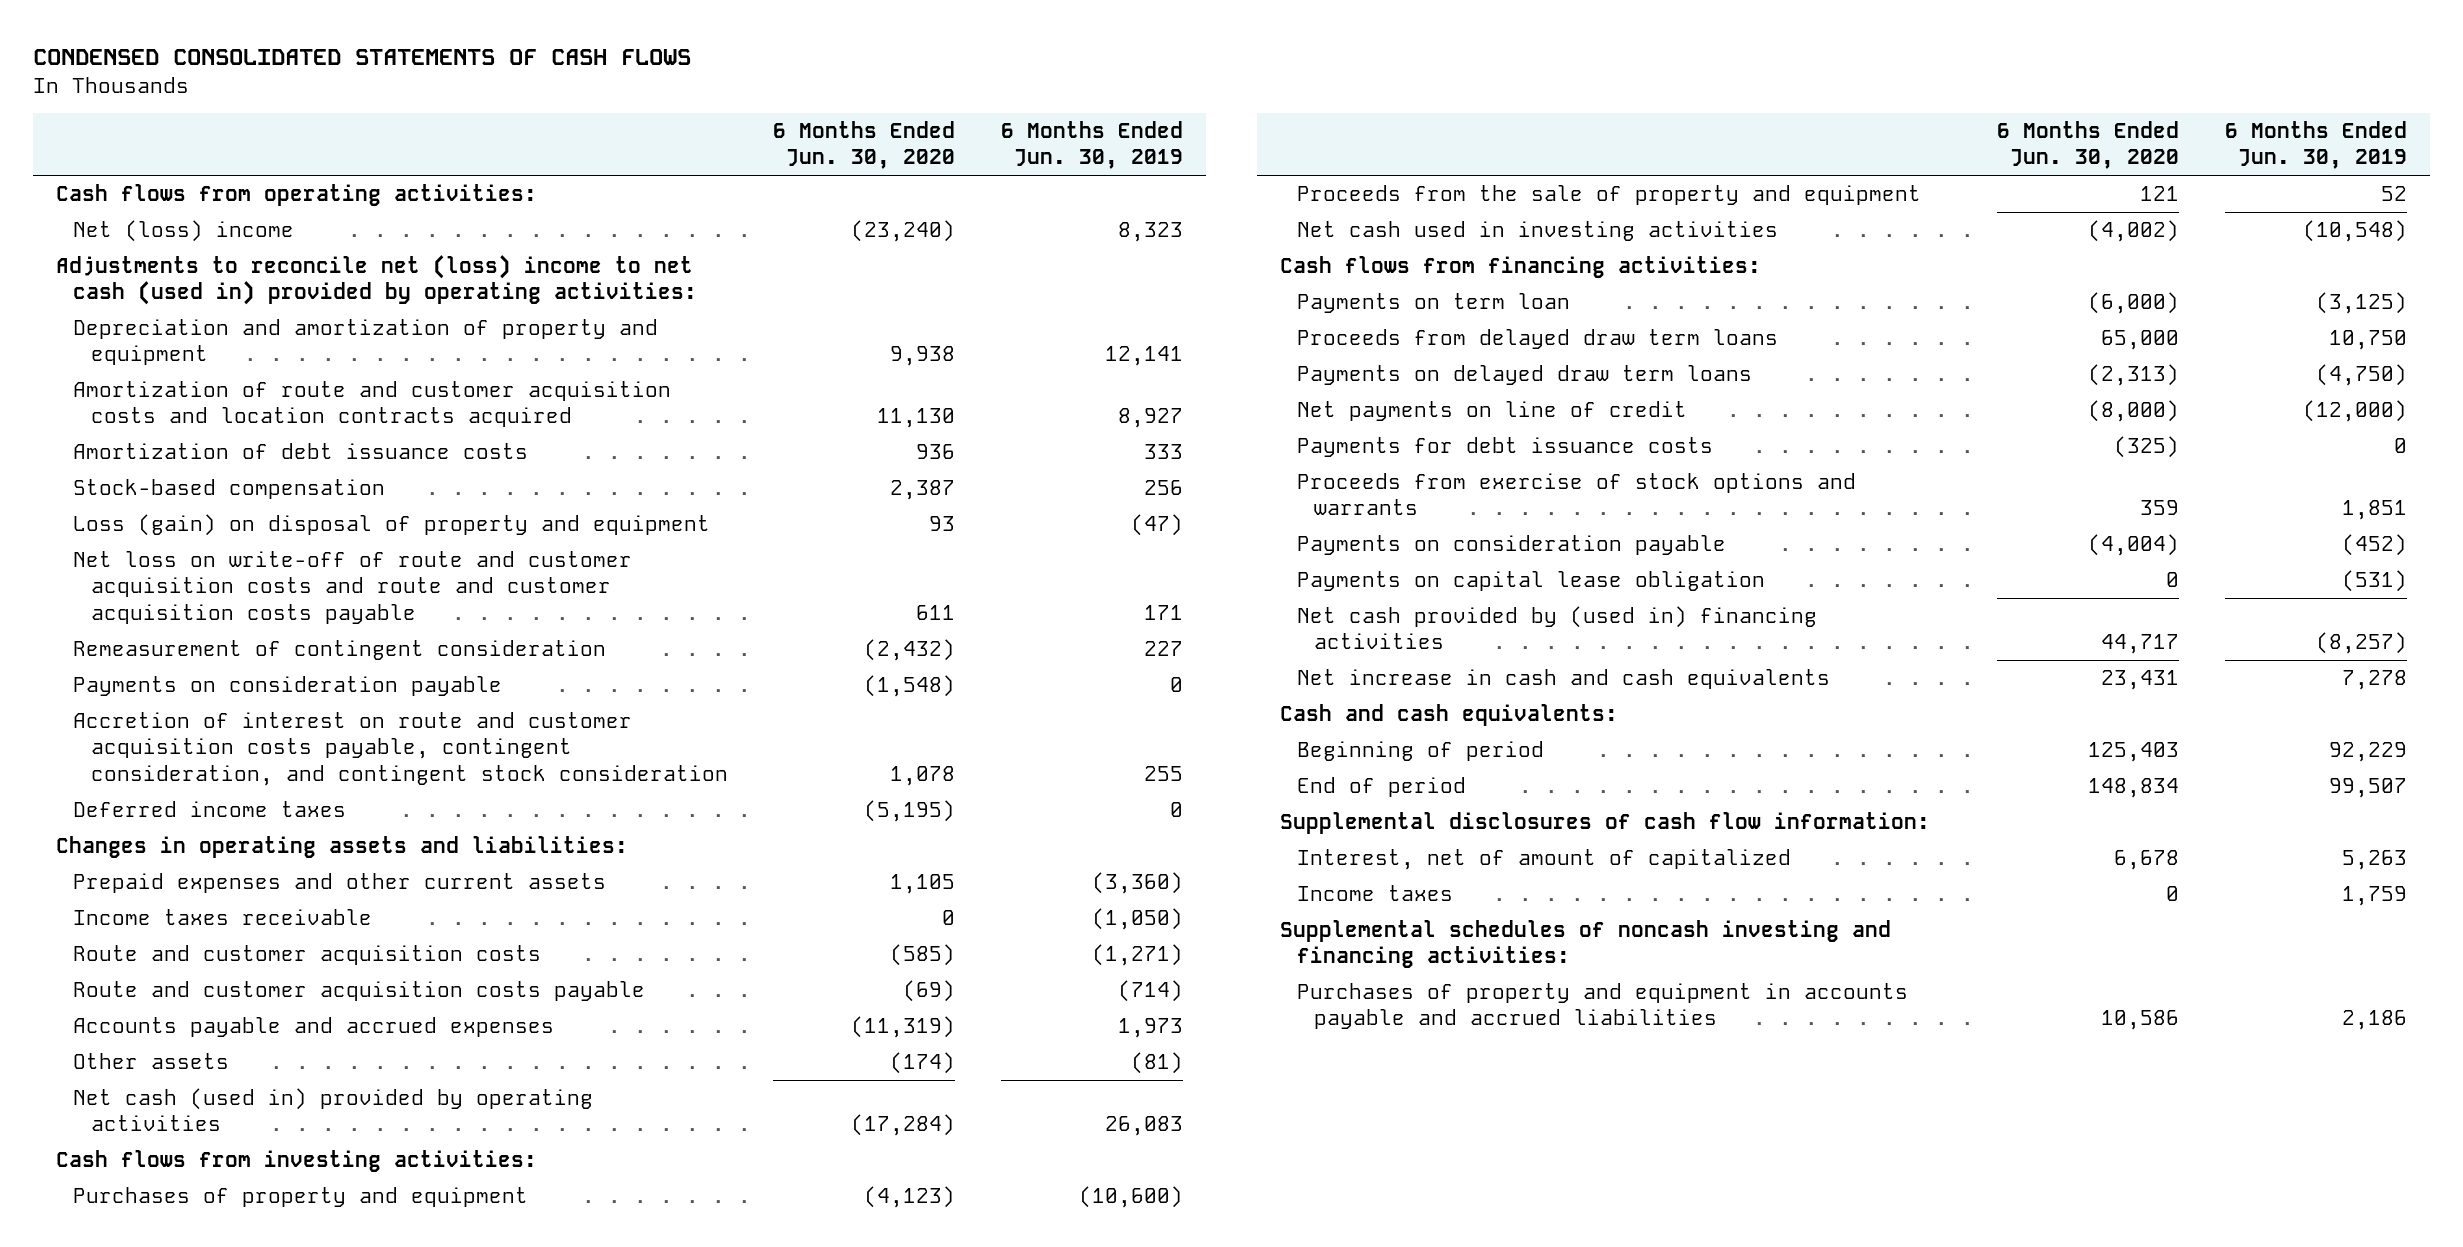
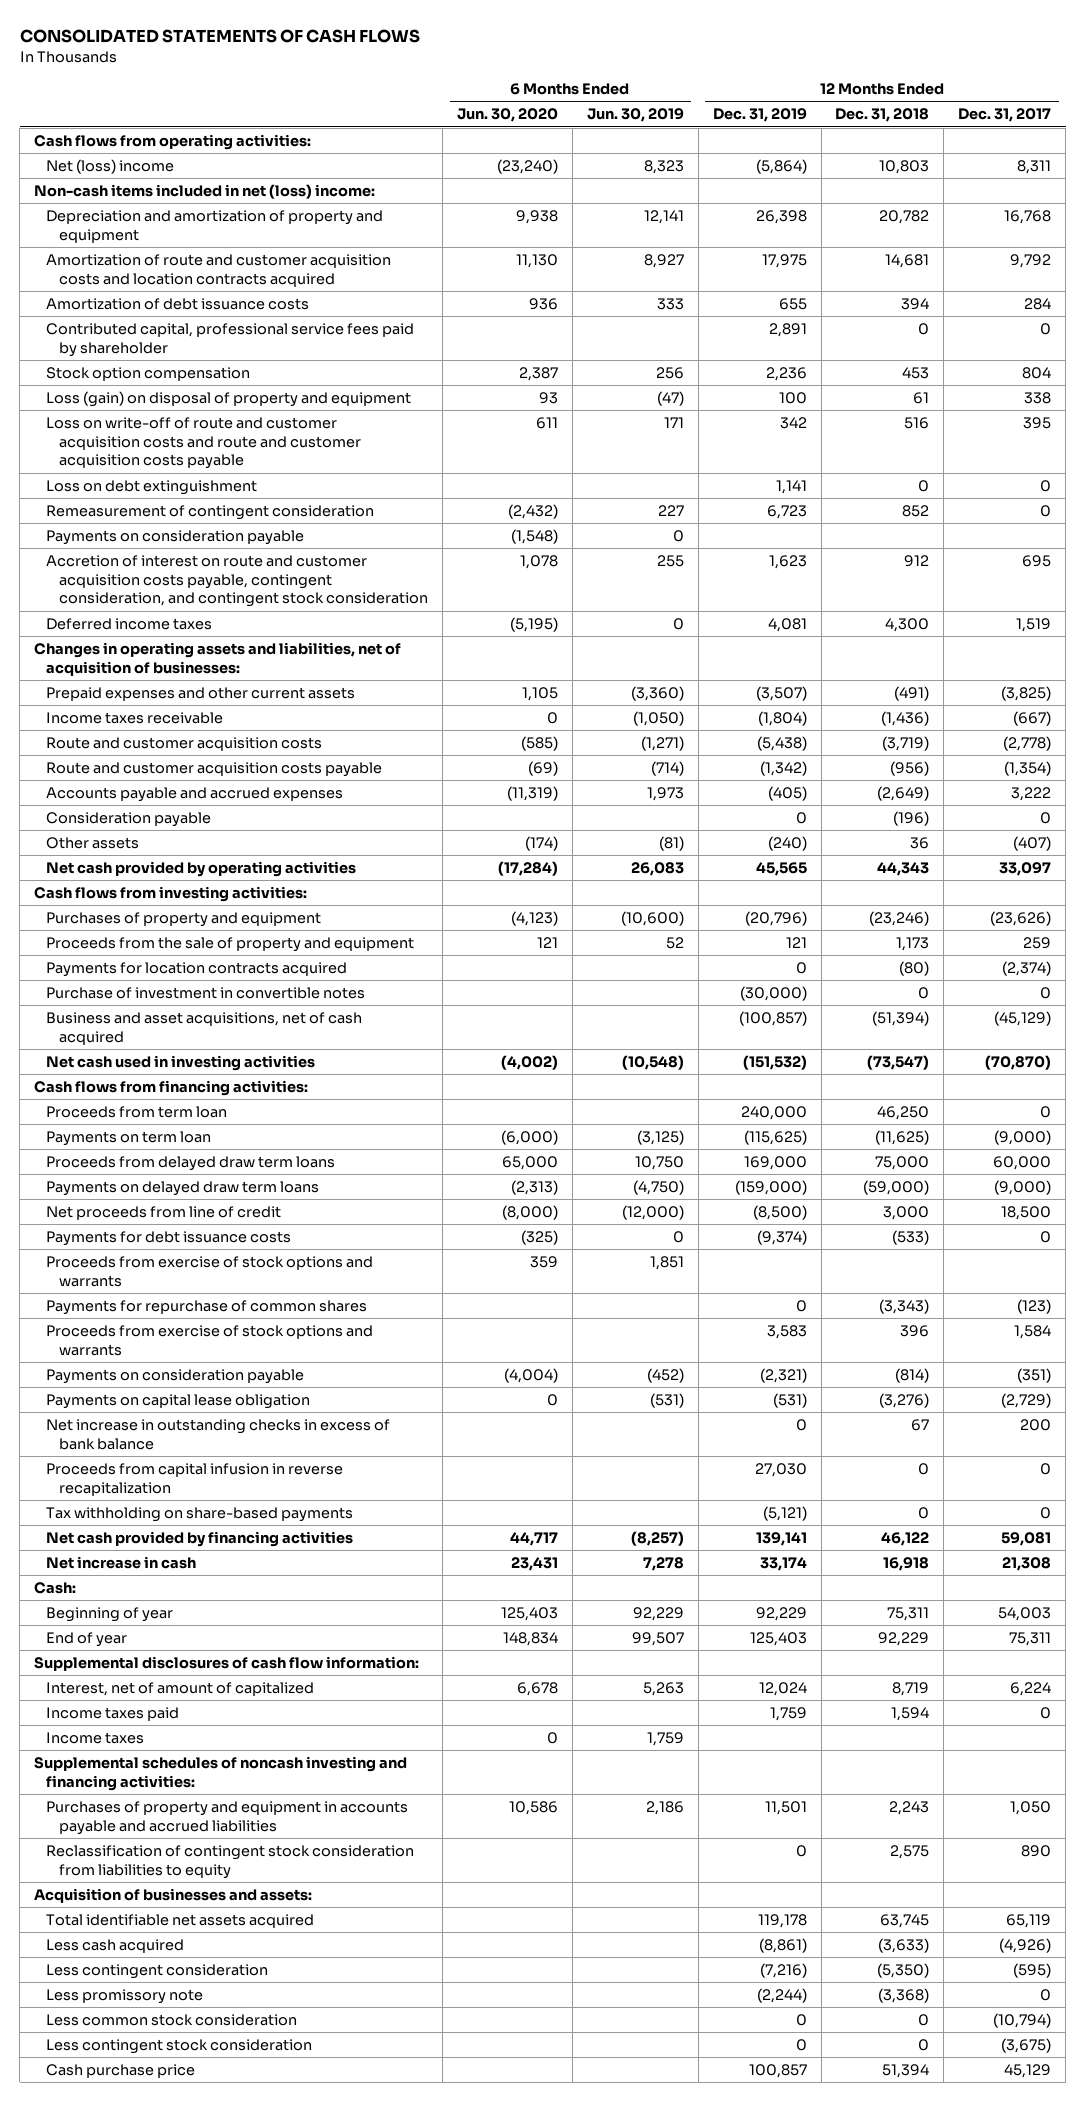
- CONDENSED CONSOLIDATED STATEMENTS OF CASH FLOWS
+ CONSOLIDATED STATEMENTS OF CASH FLOWS
- | 6 Months Ended Jun. 30, 2020 | 6 Months Ended Jun. 30, 2019
+ | 6 Months Ended Jun. 30, 2020 | 6 Months Ended Jun. 30, 2019 | 12 Months Ended Dec. 31, 2019 | 12 Months Ended Dec. 31, 2018 | 12 Months Ended Dec. 31, 2017
- Adjustments to reconcile net (loss) income to net cash (used in) provided by operating activities:
+ Non-cash items included in net (loss) income:
- Stock-based compensation | 2,387 | 256
+ Contributed capital, professional service fees paid by shareholder | | | 2,891 | 0 | 0
+ Stock option compensation | 2,387 | 256 | 2,236 | 453 | 804
- Net loss on write-off of route and customer acquisition costs and route and customer acquisition costs payable | 611 | 171
+ Loss on write-off of route and customer acquisition costs and route and customer acquisition costs payable | 611 | 171 | 342 | 516 | 395
+ Loss on debt extinguishment | | | 1,141 | 0 | 0
- Changes in operating assets and liabilities:
+ Changes in operating assets and liabilities, net of acquisition of businesses:
+ Consideration payable | | | 0 | (196) | 0
- Net cash (used in) provided by operating activities | (17,284) | 26,083
+ Net cash provided by operating activities | (17,284) | 26,083 | 45,565 | 44,343 | 33,097
+ Payments for location contracts acquired | | | 0 | (80) | (2,374)
+ Purchase of investment in convertible notes | | | (30,000) | 0 | 0
+ Business and asset acquisitions, net of cash acquired | | | (100,857) | (51,394) | (45,129)
+ Proceeds from term loan | | | 240,000 | 46,250 | 0
- Net payments on line of credit | (8,000) | (12,000)
+ Net proceeds from line of credit | (8,000) | (12,000) | (8,500) | 3,000 | 18,500
+ Payments for repurchase of common shares | | | 0 | (3,343) | (123)
+ Proceeds from exercise of stock options and warrants | | | 3,583 | 396 | 1,584
- Net cash provided by (used in) financing activities | 44,717 | (8,257)
- Net increase in cash and cash equivalents | 23,431 | 7,278
- Cash and cash equivalents:
- Beginning of period | 125,403 | 92,229
- End of period | 148,834 | 99,507
+ Net increase in outstanding checks in excess of bank balance | | | 0 | 67 | 200
+ Proceeds from capital infusion in reverse recapitalization | | | 27,030 | 0 | 0
+ Tax withholding on share-based payments | | | (5,121) | 0 | 0
+ Net cash provided by financing activities | 44,717 | (8,257) | 139,141 | 46,122 | 59,081
+ Net increase in cash | 23,431 | 7,278 | 33,174 | 16,918 | 21,308
+ Cash:
+ Beginning of year | 125,403 | 92,229 | 92,229 | 75,311 | 54,003
+ End of year | 148,834 | 99,507 | 125,403 | 92,229 | 75,311
+ Income taxes paid | | | 1,759 | 1,594 | 0
+ Reclassification of contingent stock consideration from liabilities to equity | | | 0 | 2,575 | 890
+ Acquisition of businesses and assets:
+ Total identifiable net assets acquired | | | 119,178 | 63,745 | 65,119
+ Less cash acquired | | | (8,861) | (3,633) | (4,926)
+ Less contingent consideration | | | (7,216) | (5,350) | (595)
+ Less promissory note | | | (2,244) | (3,368) | 0
+ Less common stock consideration | | | 0 | 0 | (10,794)
+ Less contingent stock consideration | | | 0 | 0 | (3,675)
+ Cash purchase price | | | 100,857 | 51,394 | 45,129

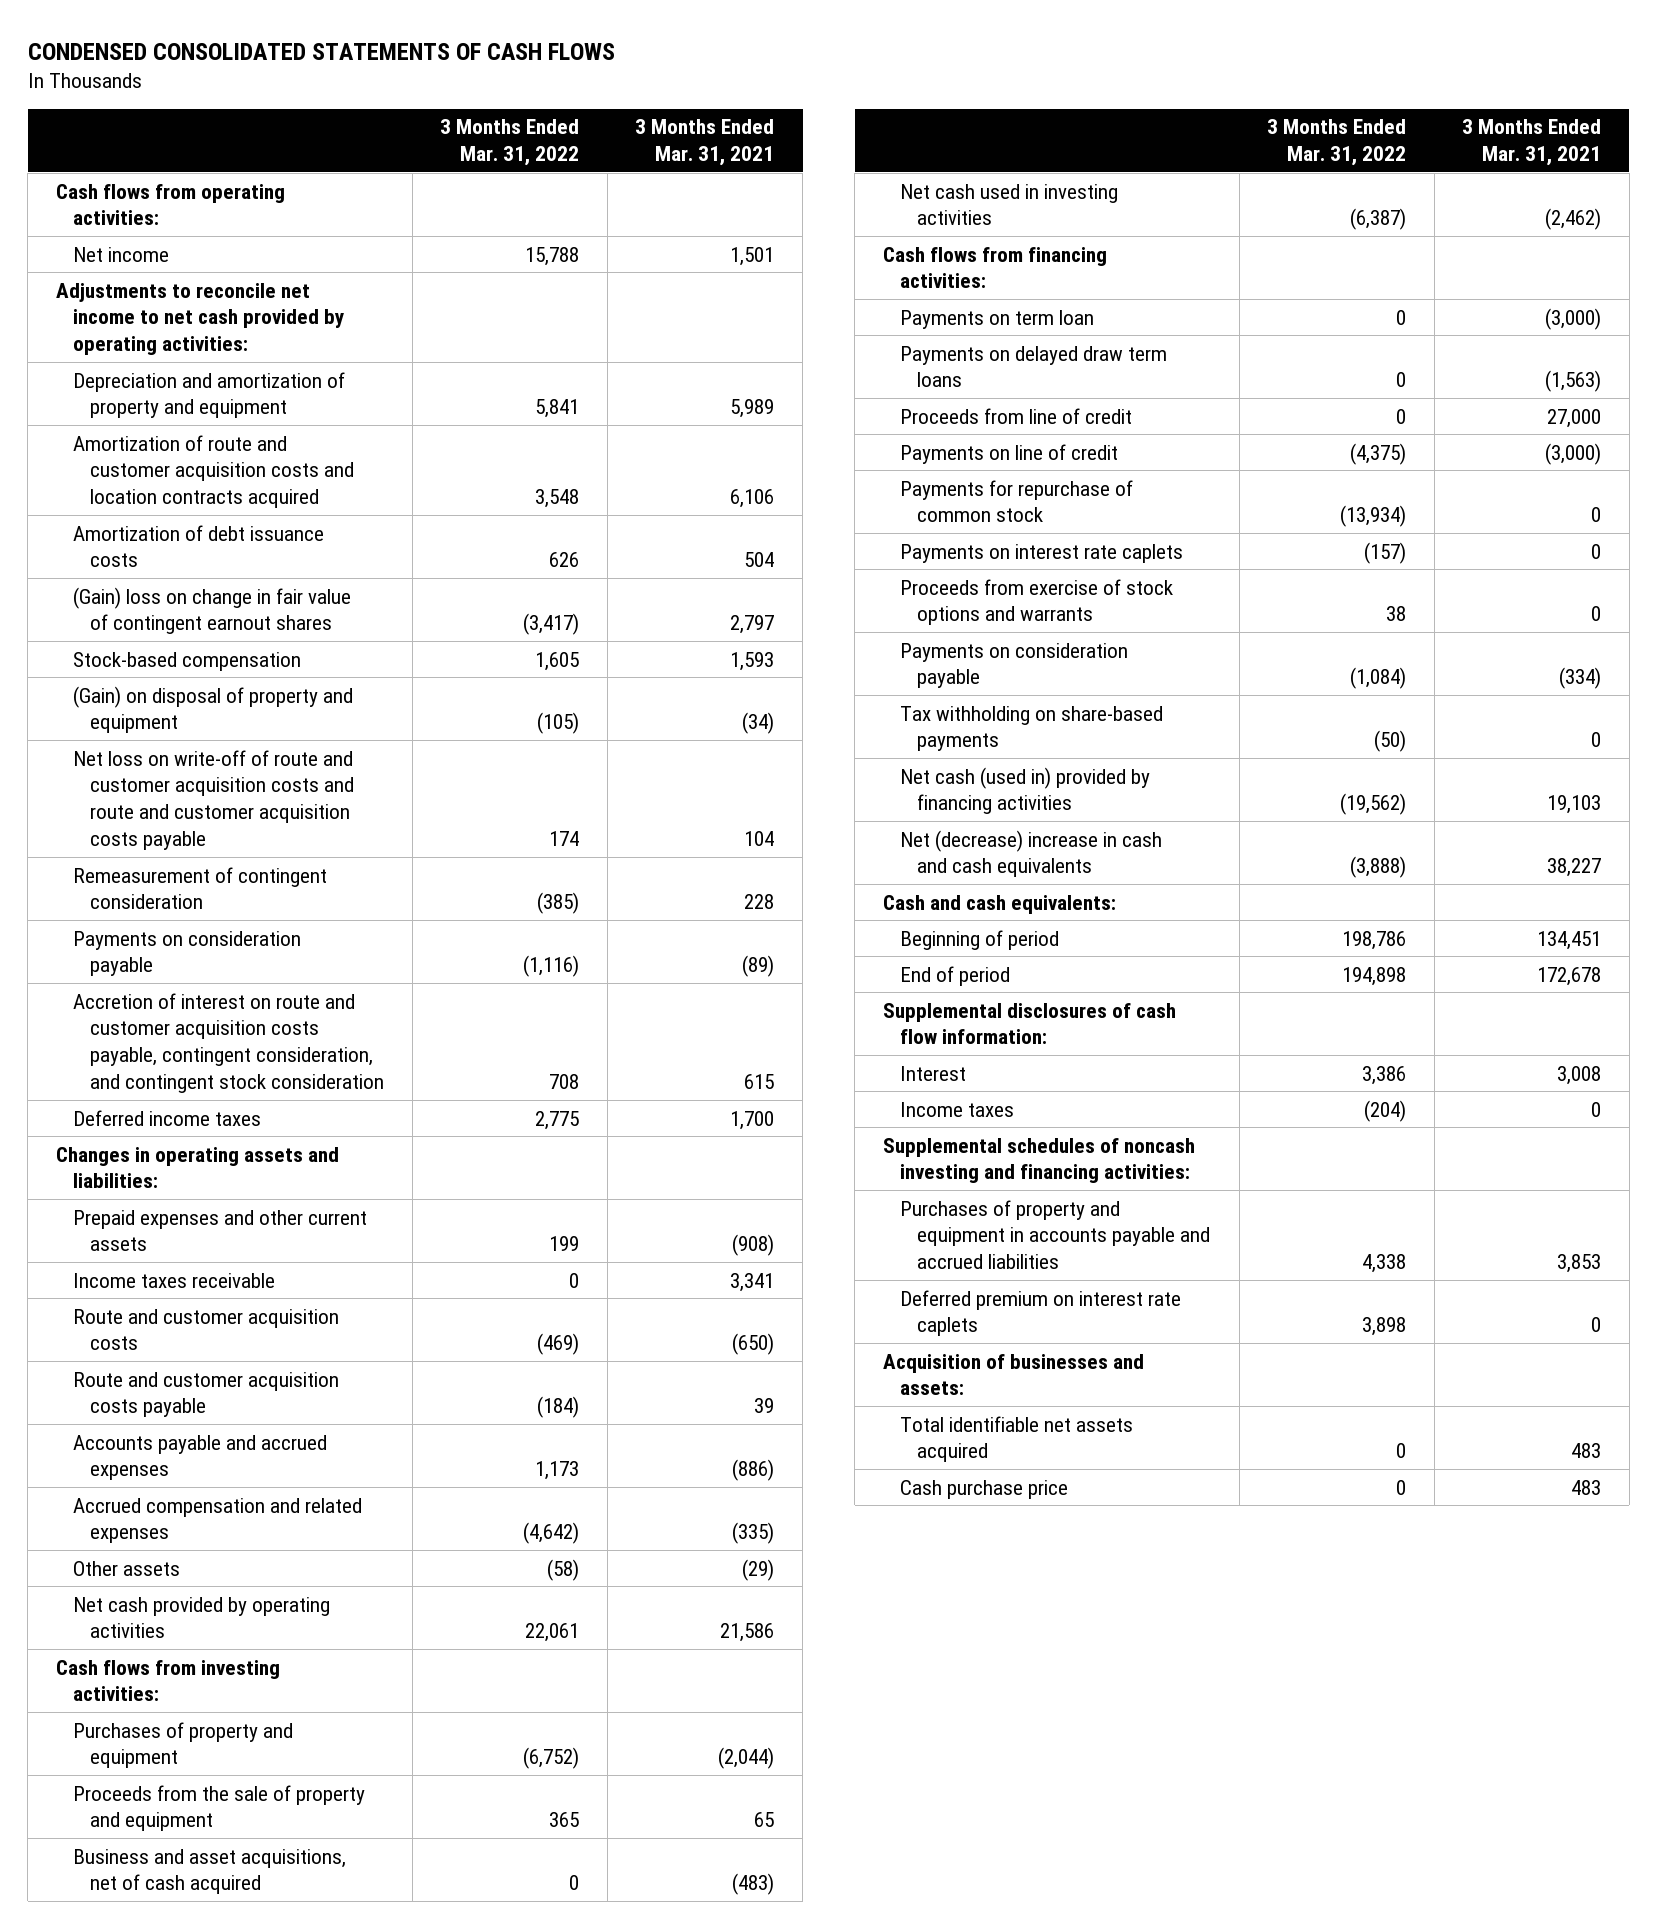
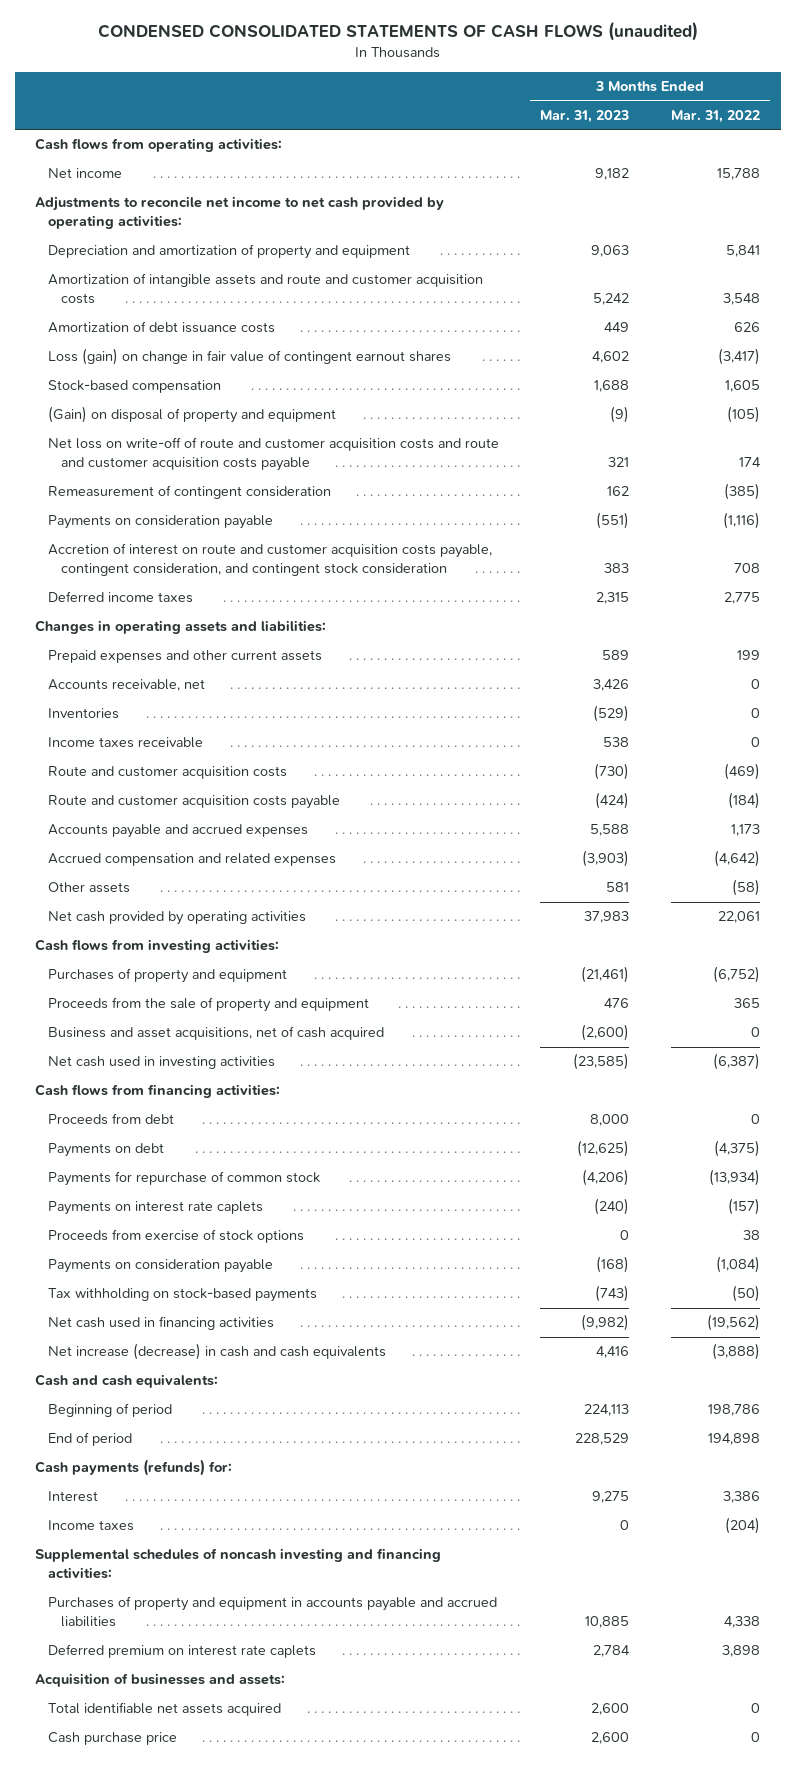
- CONDENSED CONSOLIDATED STATEMENTS OF CASH FLOWS
+ CONDENSED CONSOLIDATED STATEMENTS OF CASH FLOWS (unaudited)
- | 3 Months Ended Mar. 31, 2022 | 3 Months Ended Mar. 31, 2021
+ | 3 Months Ended Mar. 31, 2023 | 3 Months Ended Mar. 31, 2022
- Amortization of route and customer acquisition costs and location contracts acquired | 3,548 | 6,106
+ Amortization of intangible assets and route and customer acquisition costs | 5,242 | 3,548
- (Gain) loss on change in fair value of contingent earnout shares | (3,417) | 2,797
+ Loss (gain) on change in fair value of contingent earnout shares | 4,602 | (3,417)
+ Accounts receivable, net | 3,426 | 0
+ Inventories | (529) | 0
- Payments on term loan | 0 | (3,000)
- Payments on delayed draw term loans | 0 | (1,563)
- Proceeds from line of credit | 0 | 27,000
- Payments on line of credit | (4,375) | (3,000)
+ Proceeds from debt | 8,000 | 0
+ Payments on debt | (12,625) | (4,375)
- Proceeds from exercise of stock options and warrants | 38 | 0
+ Proceeds from exercise of stock options | 0 | 38
- Tax withholding on share-based payments | (50) | 0
- Net cash (used in) provided by financing activities | (19,562) | 19,103
- Net (decrease) increase in cash and cash equivalents | (3,888) | 38,227
+ Tax withholding on stock-based payments | (743) | (50)
+ Net cash used in financing activities | (9,982) | (19,562)
+ Net increase (decrease) in cash and cash equivalents | 4,416 | (3,888)
- Supplemental disclosures of cash flow information:
+ Cash payments (refunds) for:

